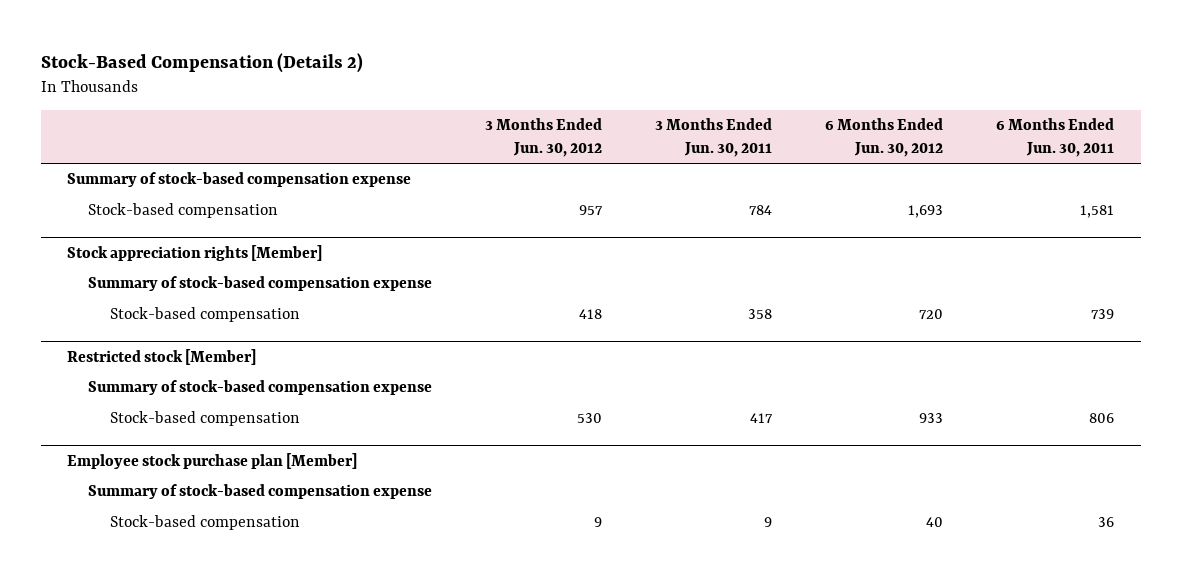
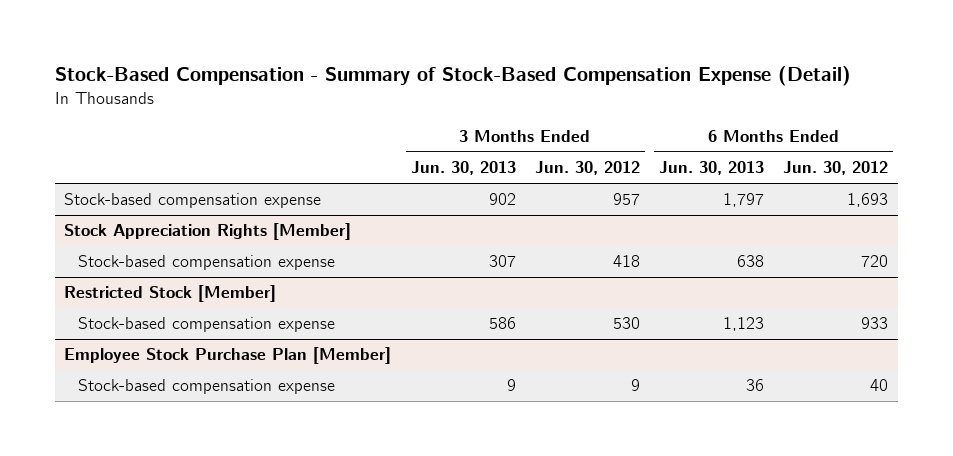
- Stock-Based Compensation (Details 2)
+ Stock-Based Compensation - Summary of Stock-Based Compensation Expense (Detail)
- | 3 Months Ended Jun. 30, 2012 | 3 Months Ended Jun. 30, 2011 | 6 Months Ended Jun. 30, 2012 | 6 Months Ended Jun. 30, 2011
+ | 3 Months Ended Jun. 30, 2013 | 3 Months Ended Jun. 30, 2012 | 6 Months Ended Jun. 30, 2013 | 6 Months Ended Jun. 30, 2012
- Summary of stock-based compensation expense
- Stock-based compensation | 957 | 784 | 1,693 | 1,581
- Stock appreciation rights [Member]
- Summary of stock-based compensation expense
- Stock-based compensation | 418 | 358 | 720 | 739
- Restricted stock [Member]
- Summary of stock-based compensation expense
- Stock-based compensation | 530 | 417 | 933 | 806
- Employee stock purchase plan [Member]
- Summary of stock-based compensation expense
- Stock-based compensation | 9 | 9 | 40 | 36
+ Stock-based compensation expense | 902 | 957 | 1,797 | 1,693
+ Stock Appreciation Rights [Member]
+ Stock-based compensation expense | 307 | 418 | 638 | 720
+ Restricted Stock [Member]
+ Stock-based compensation expense | 586 | 530 | 1,123 | 933
+ Employee Stock Purchase Plan [Member]
+ Stock-based compensation expense | 9 | 9 | 36 | 40

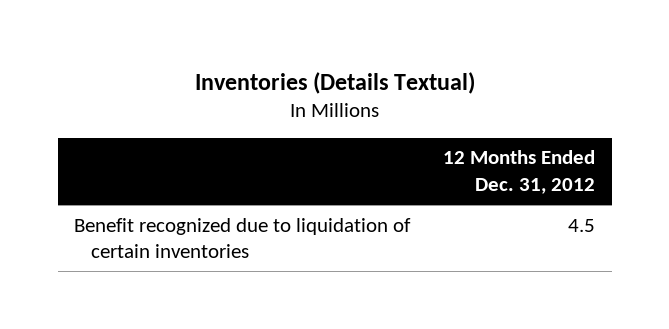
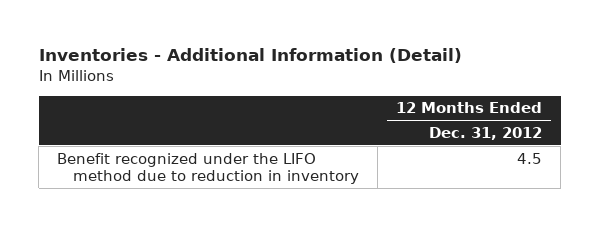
- Inventories (Details Textual)
+ Inventories - Additional Information (Detail)
- Benefit recognized due to liquidation of certain inventories | 4.5
+ Benefit recognized under the LIFO method due to reduction in inventory | 4.5

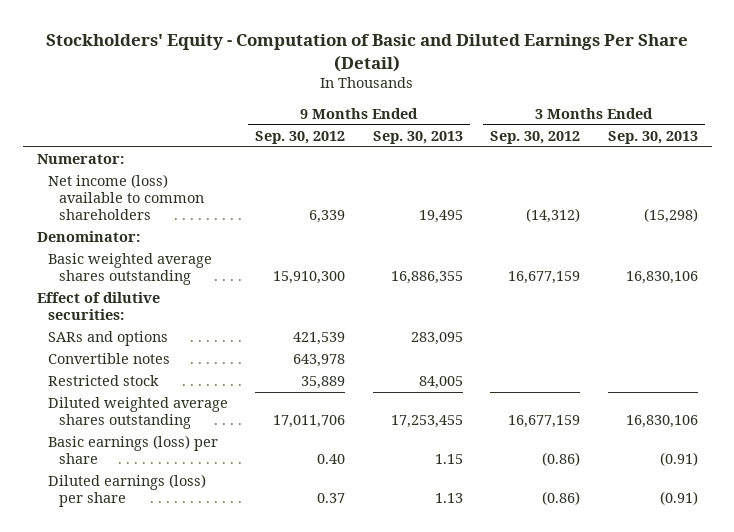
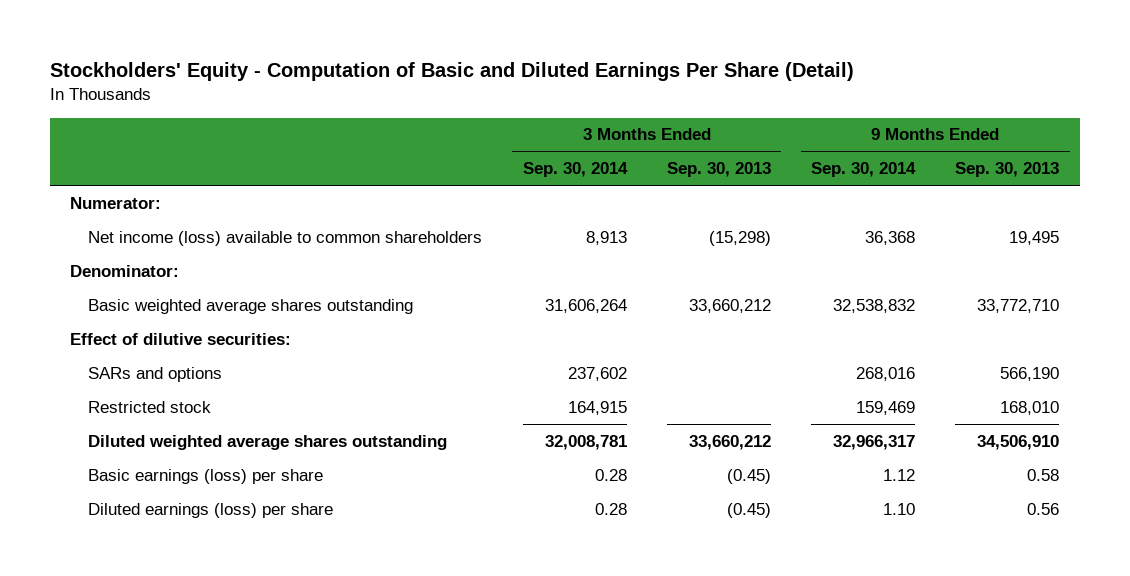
- | 9 Months Ended Sep. 30, 2012 | 9 Months Ended Sep. 30, 2013 | 3 Months Ended Sep. 30, 2012 | 3 Months Ended Sep. 30, 2013
+ | 3 Months Ended Sep. 30, 2014 | 3 Months Ended Sep. 30, 2013 | 9 Months Ended Sep. 30, 2014 | 9 Months Ended Sep. 30, 2013
- Basic weighted average shares outstanding | 15,910,300 | 16,886,355 | 16,677,159 | 16,830,106
+ Basic weighted average shares outstanding | 31,606,264 | 33,660,212 | 32,538,832 | 33,772,710
- SARs and options | 421,539 | 283,095 | |
- Convertible notes | 643,978 | | |
- Restricted stock | 35,889 | 84,005 | |
- Diluted weighted average shares outstanding | 17,011,706 | 17,253,455 | 16,677,159 | 16,830,106
- Basic earnings (loss) per share | 0.40 | 1.15 | (0.86) | (0.91)
- Diluted earnings (loss) per share | 0.37 | 1.13 | (0.86) | (0.91)
+ SARs and options | 237,602 | | 268,016 | 566,190
+ Restricted stock | 164,915 | | 159,469 | 168,010
+ Diluted weighted average shares outstanding | 32,008,781 | 33,660,212 | 32,966,317 | 34,506,910
+ Basic earnings (loss) per share | 0.28 | (0.45) | 1.12 | 0.58
+ Diluted earnings (loss) per share | 0.28 | (0.45) | 1.10 | 0.56

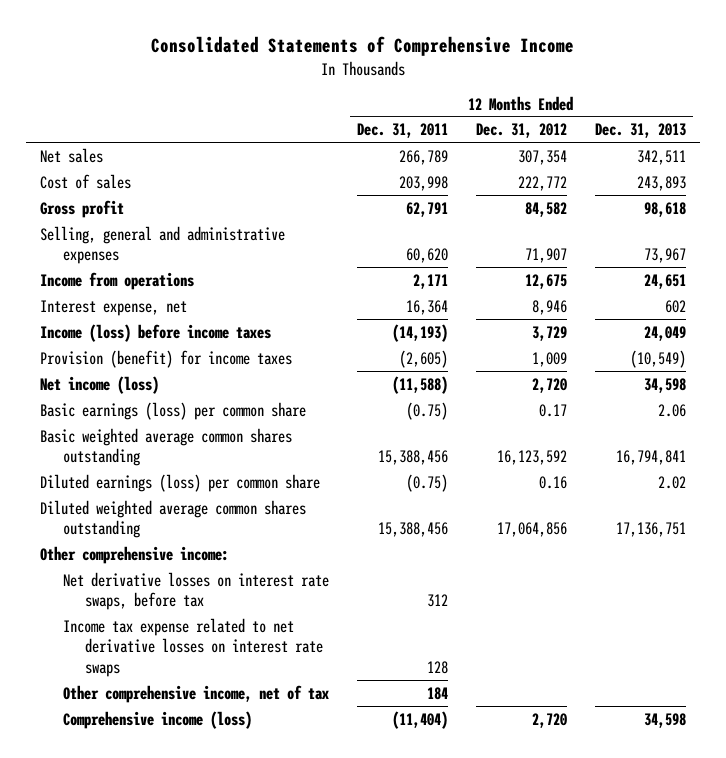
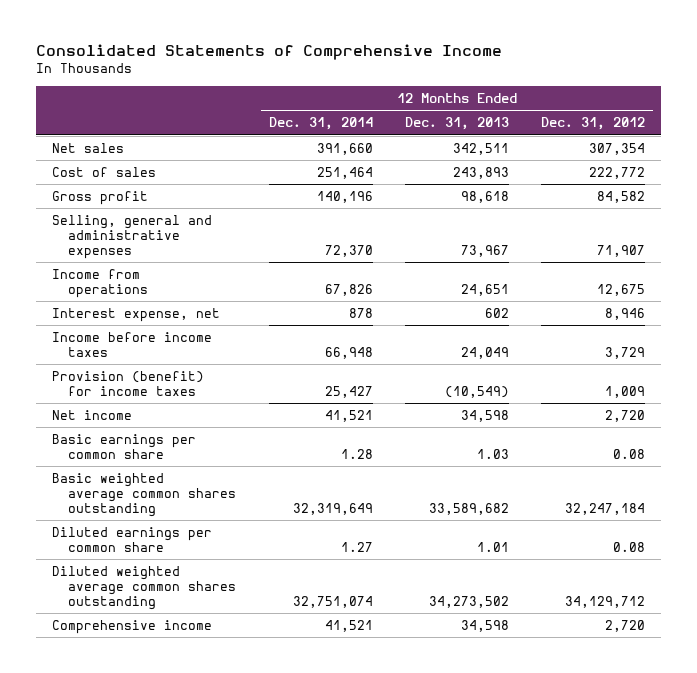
- | 12 Months Ended Dec. 31, 2011 | 12 Months Ended Dec. 31, 2012 | 12 Months Ended Dec. 31, 2013
+ | 12 Months Ended Dec. 31, 2014 | 12 Months Ended Dec. 31, 2013 | 12 Months Ended Dec. 31, 2012
- Income (loss) before income taxes | (14,193) | 3,729 | 24,049
+ Income before income taxes | 66,948 | 24,049 | 3,729
- Net income (loss) | (11,588) | 2,720 | 34,598
- Basic earnings (loss) per common share | (0.75) | 0.17 | 2.06
- Basic weighted average common shares outstanding | 15,388,456 | 16,123,592 | 16,794,841
- Diluted earnings (loss) per common share | (0.75) | 0.16 | 2.02
- Diluted weighted average common shares outstanding | 15,388,456 | 17,064,856 | 17,136,751
- Other comprehensive income:
- Net derivative losses on interest rate swaps, before tax | 312 | |
- Income tax expense related to net derivative losses on interest rate swaps | 128 | |
- Other comprehensive income, net of tax | 184 | |
- Comprehensive income (loss) | (11,404) | 2,720 | 34,598
+ Net income | 41,521 | 34,598 | 2,720
+ Basic earnings per common share | 1.28 | 1.03 | 0.08
+ Basic weighted average common shares outstanding | 32,319,649 | 33,589,682 | 32,247,184
+ Diluted earnings per common share | 1.27 | 1.01 | 0.08
+ Diluted weighted average common shares outstanding | 32,751,074 | 34,273,502 | 34,129,712
+ Comprehensive income | 41,521 | 34,598 | 2,720

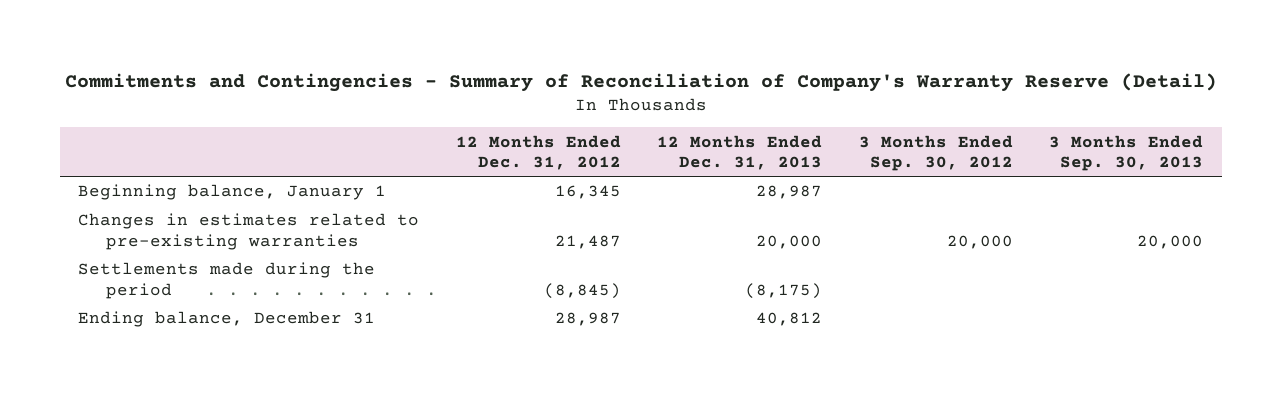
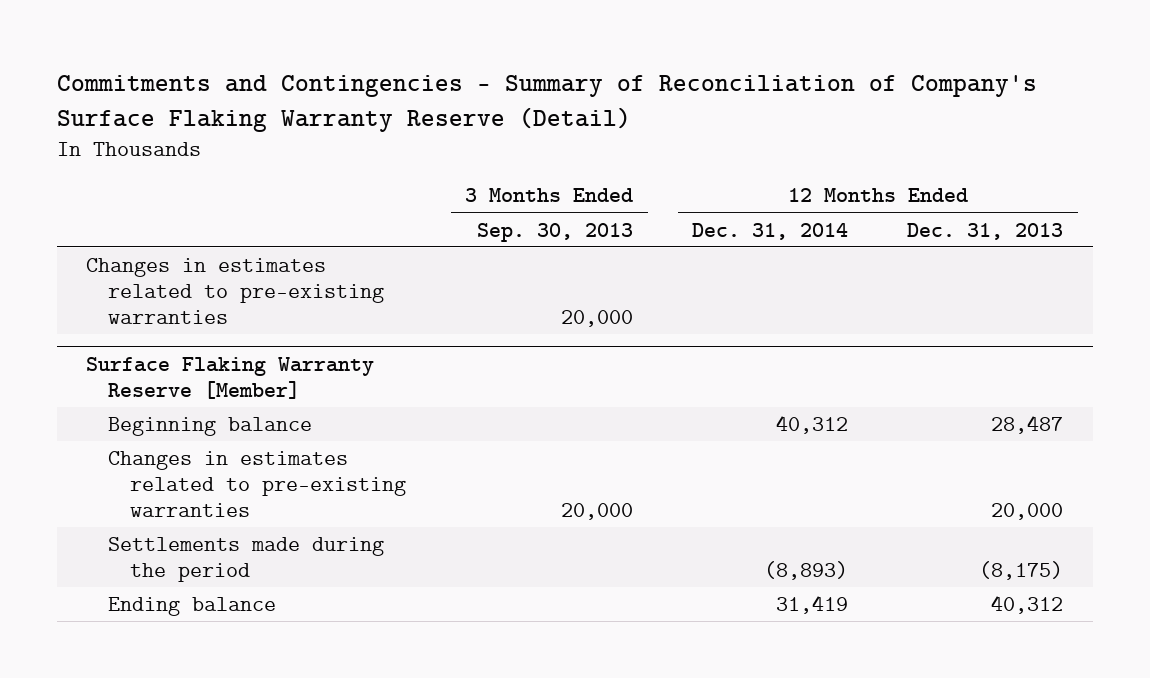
- Commitments and Contingencies - Summary of Reconciliation of Company's Warranty Reserve (Detail)
+ Commitments and Contingencies - Summary of Reconciliation of Company's Surface Flaking Warranty Reserve (Detail)
- | 12 Months Ended Dec. 31, 2012 | 12 Months Ended Dec. 31, 2013 | 3 Months Ended Sep. 30, 2012 | 3 Months Ended Sep. 30, 2013
+ | 3 Months Ended Sep. 30, 2013 | 12 Months Ended Dec. 31, 2014 | 12 Months Ended Dec. 31, 2013
- Beginning balance, January 1 | 16,345 | 28,987 | |
+ Changes in estimates related to pre-existing warranties | 20,000 | |
+ Surface Flaking Warranty Reserve [Member]
+ Beginning balance | | 40,312 | 28,487
- Ending balance, December 31 | 28,987 | 40,812 | |
+ Ending balance | | 31,419 | 40,312

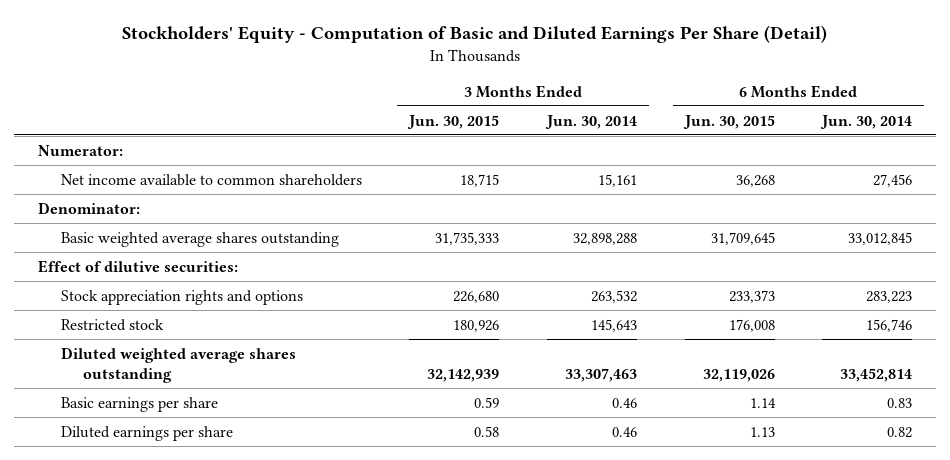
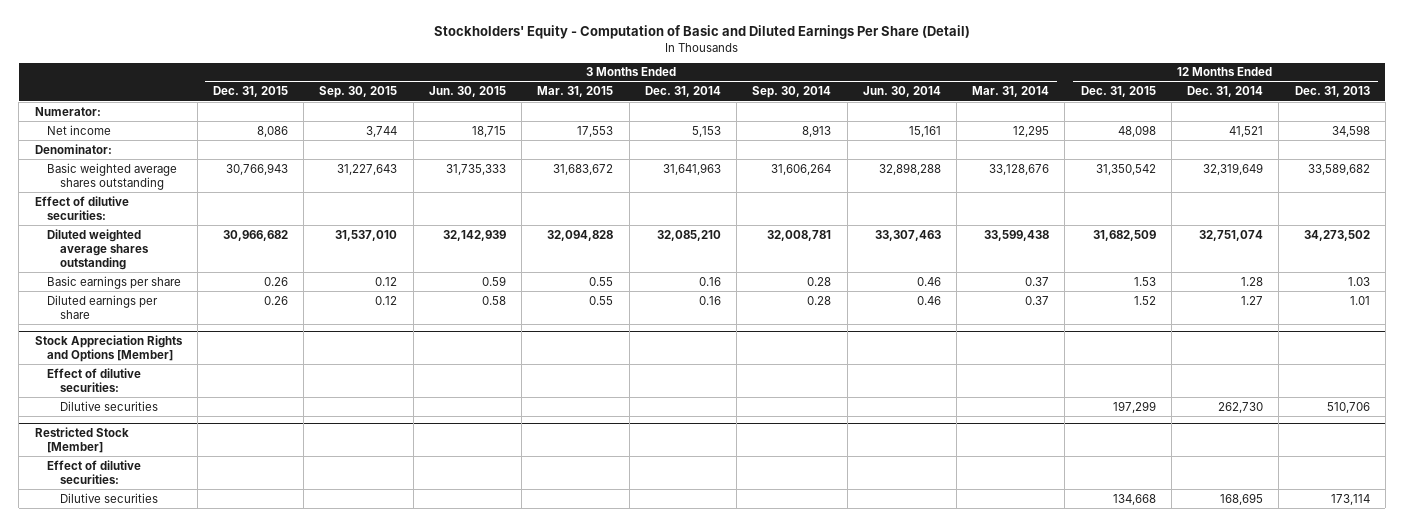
- | 3 Months Ended Jun. 30, 2015 | 3 Months Ended Jun. 30, 2014 | 6 Months Ended Jun. 30, 2015 | 6 Months Ended Jun. 30, 2014
+ | 3 Months Ended Dec. 31, 2015 | 3 Months Ended Sep. 30, 2015 | 3 Months Ended Jun. 30, 2015 | 3 Months Ended Mar. 31, 2015 | 3 Months Ended Dec. 31, 2014 | 3 Months Ended Sep. 30, 2014 | 3 Months Ended Jun. 30, 2014 | 3 Months Ended Mar. 31, 2014 | 12 Months Ended Dec. 31, 2015 | 12 Months Ended Dec. 31, 2014 | 12 Months Ended Dec. 31, 2013
- Net income available to common shareholders | 18,715 | 15,161 | 36,268 | 27,456
+ Net income | 8,086 | 3,744 | 18,715 | 17,553 | 5,153 | 8,913 | 15,161 | 12,295 | 48,098 | 41,521 | 34,598
- Stock appreciation rights and options | 226,680 | 263,532 | 233,373 | 283,223
- Restricted stock | 180,926 | 145,643 | 176,008 | 156,746
+ Stock Appreciation Rights and Options [Member]
+ Effect of dilutive securities:
+ Dilutive securities | | | | | | | | | 197,299 | 262,730 | 510,706
+ Restricted Stock [Member]
+ Effect of dilutive securities:
+ Dilutive securities | | | | | | | | | 134,668 | 168,695 | 173,114

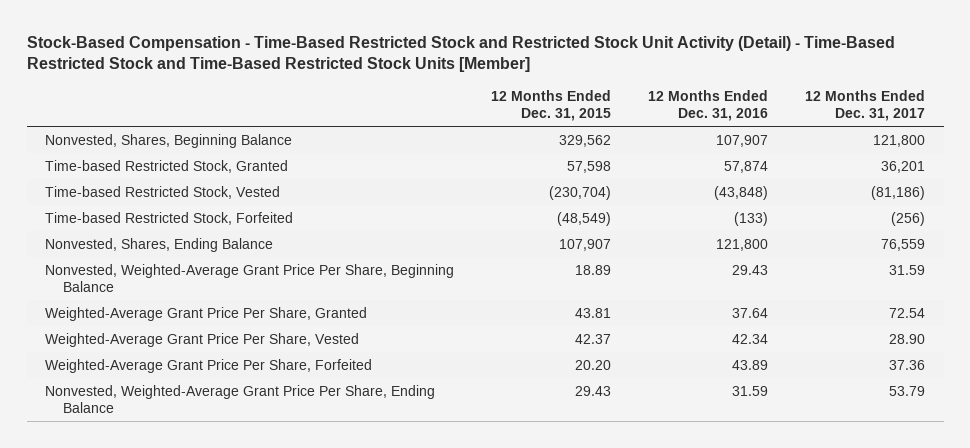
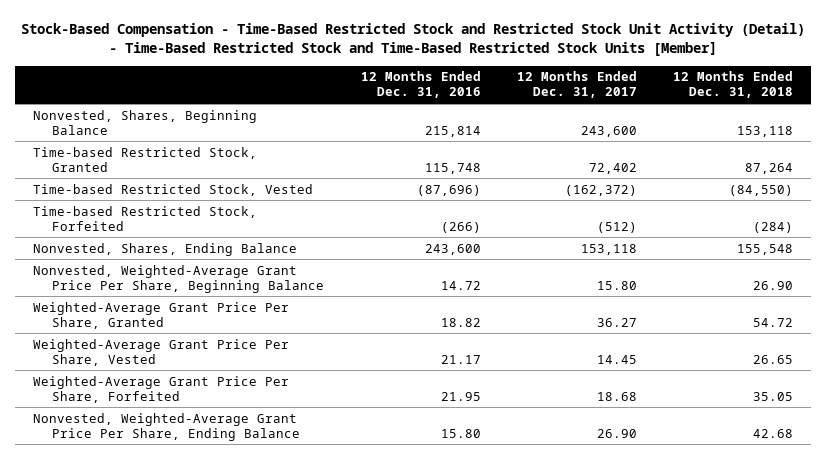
- | 12 Months Ended Dec. 31, 2015 | 12 Months Ended Dec. 31, 2016 | 12 Months Ended Dec. 31, 2017
+ | 12 Months Ended Dec. 31, 2016 | 12 Months Ended Dec. 31, 2017 | 12 Months Ended Dec. 31, 2018
- Nonvested, Shares, Beginning Balance | 329,562 | 107,907 | 121,800
- Time-based Restricted Stock, Granted | 57,598 | 57,874 | 36,201
- Time-based Restricted Stock, Vested | (230,704) | (43,848) | (81,186)
- Time-based Restricted Stock, Forfeited | (48,549) | (133) | (256)
- Nonvested, Shares, Ending Balance | 107,907 | 121,800 | 76,559
- Nonvested, Weighted-Average Grant Price Per Share, Beginning Balance | 18.89 | 29.43 | 31.59
- Weighted-Average Grant Price Per Share, Granted | 43.81 | 37.64 | 72.54
- Weighted-Average Grant Price Per Share, Vested | 42.37 | 42.34 | 28.90
- Weighted-Average Grant Price Per Share, Forfeited | 20.20 | 43.89 | 37.36
- Nonvested, Weighted-Average Grant Price Per Share, Ending Balance | 29.43 | 31.59 | 53.79
+ Nonvested, Shares, Beginning Balance | 215,814 | 243,600 | 153,118
+ Time-based Restricted Stock, Granted | 115,748 | 72,402 | 87,264
+ Time-based Restricted Stock, Vested | (87,696) | (162,372) | (84,550)
+ Time-based Restricted Stock, Forfeited | (266) | (512) | (284)
+ Nonvested, Shares, Ending Balance | 243,600 | 153,118 | 155,548
+ Nonvested, Weighted-Average Grant Price Per Share, Beginning Balance | 14.72 | 15.80 | 26.90
+ Weighted-Average Grant Price Per Share, Granted | 18.82 | 36.27 | 54.72
+ Weighted-Average Grant Price Per Share, Vested | 21.17 | 14.45 | 26.65
+ Weighted-Average Grant Price Per Share, Forfeited | 21.95 | 18.68 | 35.05
+ Nonvested, Weighted-Average Grant Price Per Share, Ending Balance | 15.80 | 26.90 | 42.68

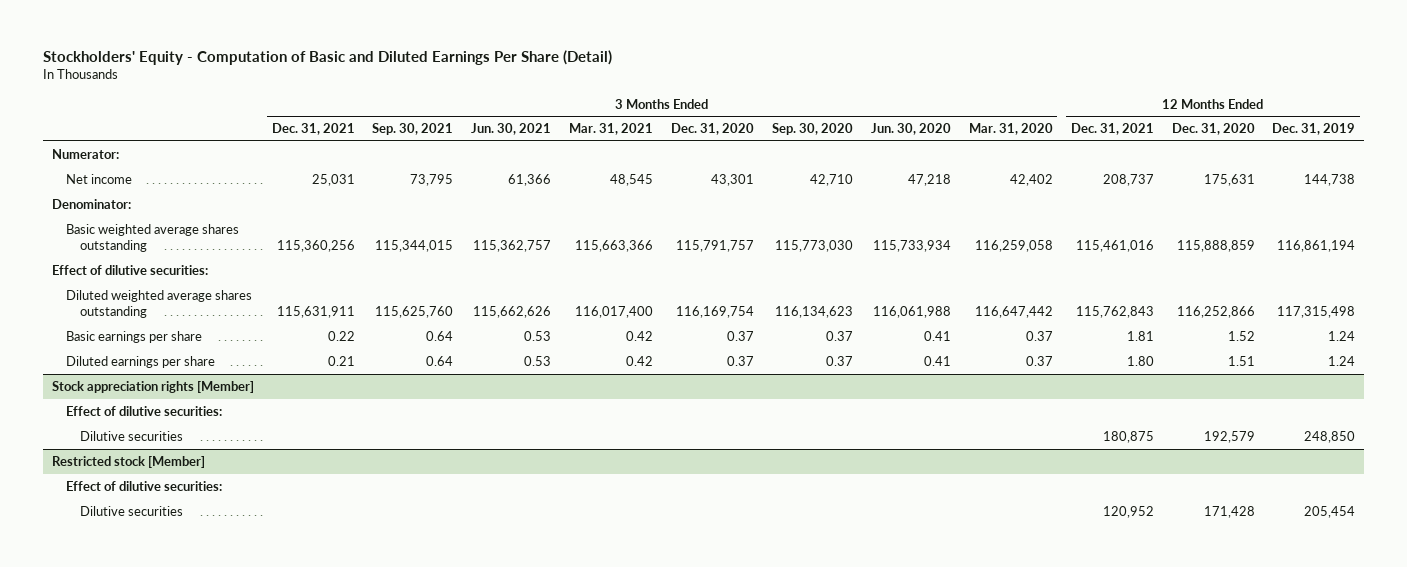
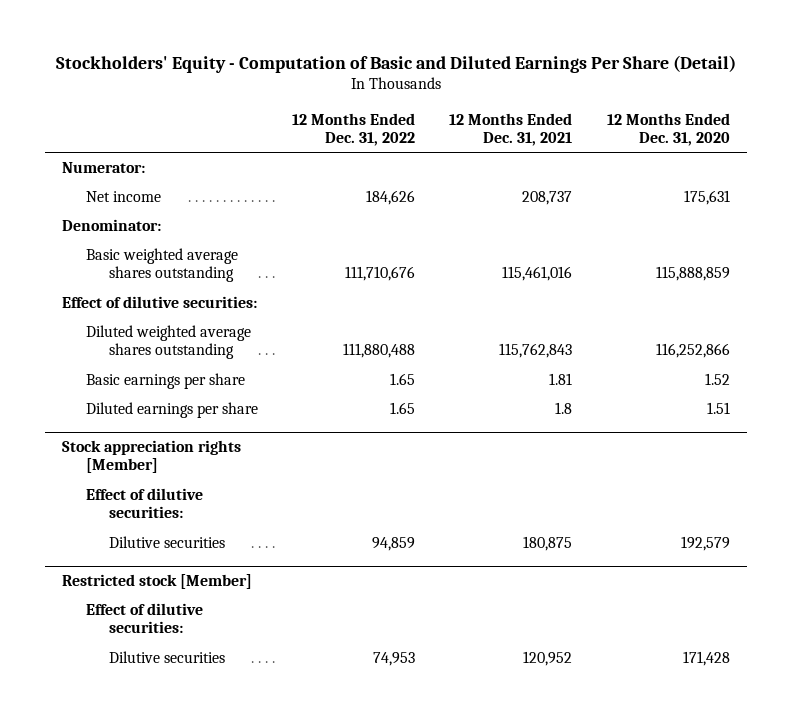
- | 3 Months Ended Dec. 31, 2021 | 3 Months Ended Sep. 30, 2021 | 3 Months Ended Jun. 30, 2021 | 3 Months Ended Mar. 31, 2021 | 3 Months Ended Dec. 31, 2020 | 3 Months Ended Sep. 30, 2020 | 3 Months Ended Jun. 30, 2020 | 3 Months Ended Mar. 31, 2020 | 12 Months Ended Dec. 31, 2021 | 12 Months Ended Dec. 31, 2020 | 12 Months Ended Dec. 31, 2019
+ | 12 Months Ended Dec. 31, 2022 | 12 Months Ended Dec. 31, 2021 | 12 Months Ended Dec. 31, 2020
- Diluted earnings per share | 0.21 | 0.64 | 0.53 | 0.42 | 0.37 | 0.37 | 0.41 | 0.37 | 1.80 | 1.51 | 1.24
+ Diluted earnings per share | 1.65 | 1.8 | 1.51

